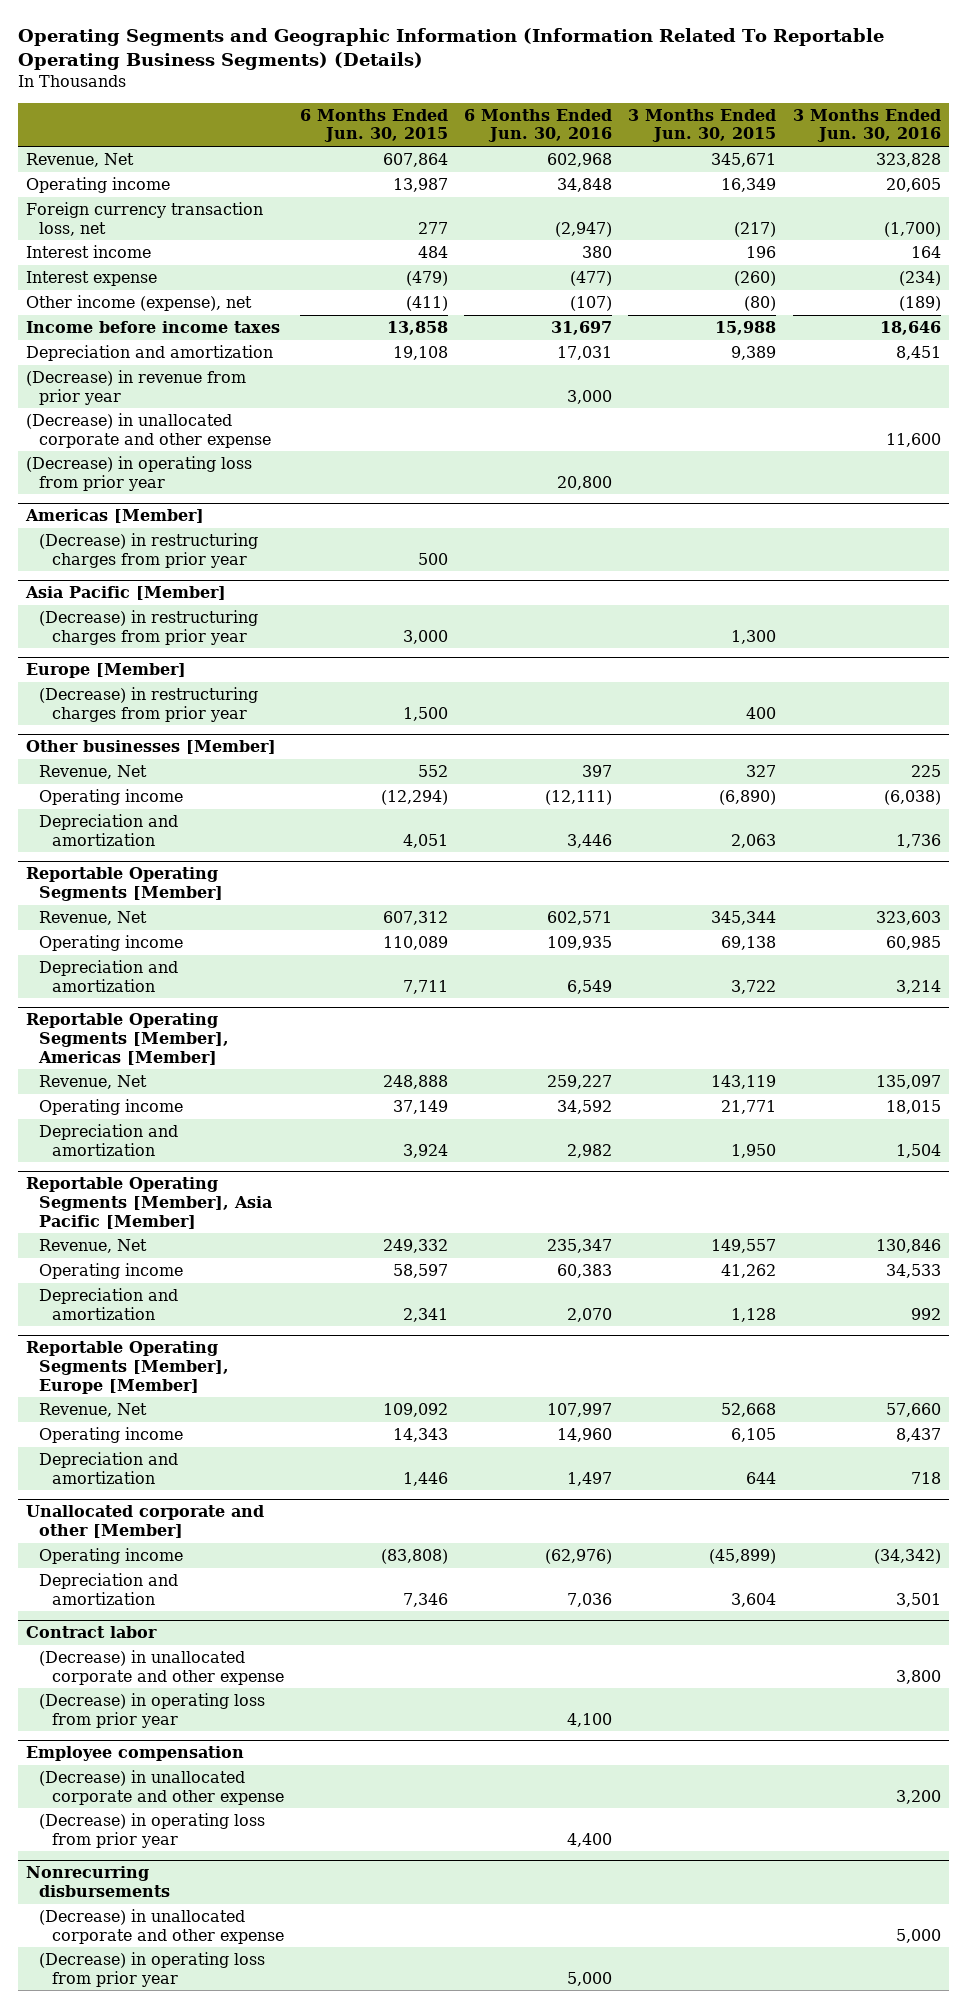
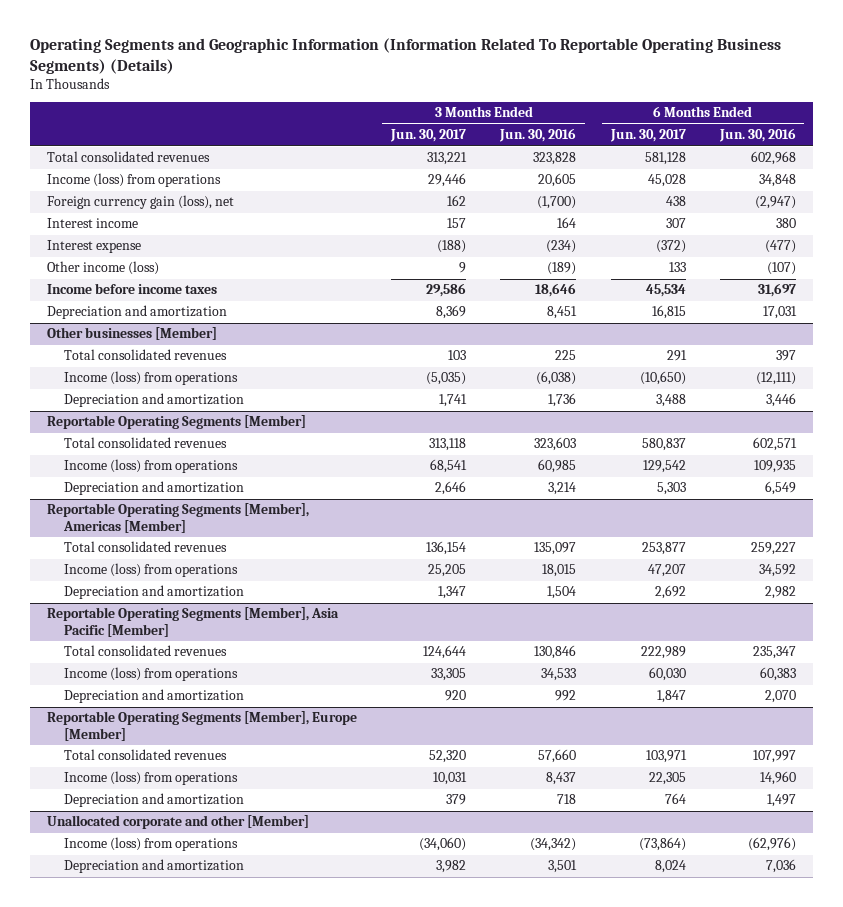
- | 6 Months Ended Jun. 30, 2015 | 6 Months Ended Jun. 30, 2016 | 3 Months Ended Jun. 30, 2015 | 3 Months Ended Jun. 30, 2016
+ | 3 Months Ended Jun. 30, 2017 | 3 Months Ended Jun. 30, 2016 | 6 Months Ended Jun. 30, 2017 | 6 Months Ended Jun. 30, 2016
- Revenue, Net | 607,864 | 602,968 | 345,671 | 323,828
- Operating income | 13,987 | 34,848 | 16,349 | 20,605
- Foreign currency transaction loss, net | 277 | (2,947) | (217) | (1,700)
+ Total consolidated revenues | 313,221 | 323,828 | 581,128 | 602,968
+ Income (loss) from operations | 29,446 | 20,605 | 45,028 | 34,848
+ Foreign currency gain (loss), net | 162 | (1,700) | 438 | (2,947)
- Other income (expense), net | (411) | (107) | (80) | (189)
+ Other income (loss) | 9 | (189) | 133 | (107)
- (Decrease) in revenue from prior year | | 3,000 | |
- (Decrease) in unallocated corporate and other expense | | | | 11,600
- (Decrease) in operating loss from prior year | | 20,800 | |
- Americas [Member]
- (Decrease) in restructuring charges from prior year | 500 | | |
- Asia Pacific [Member]
- (Decrease) in restructuring charges from prior year | 3,000 | | 1,300 |
- Europe [Member]
- (Decrease) in restructuring charges from prior year | 1,500 | | 400 |
@ Other businesses [Member]
- Revenue, Net | 552 | 397 | 327 | 225
- Operating income | (12,294) | (12,111) | (6,890) | (6,038)
+ Total consolidated revenues | 103 | 225 | 291 | 397
+ Income (loss) from operations | (5,035) | (6,038) | (10,650) | (12,111)
@ Reportable Operating Segments [Member]
- Revenue, Net | 607,312 | 602,571 | 345,344 | 323,603
- Operating income | 110,089 | 109,935 | 69,138 | 60,985
+ Total consolidated revenues | 313,118 | 323,603 | 580,837 | 602,571
+ Income (loss) from operations | 68,541 | 60,985 | 129,542 | 109,935
@ Reportable Operating Segments [Member], Americas [Member]
- Revenue, Net | 248,888 | 259,227 | 143,119 | 135,097
- Operating income | 37,149 | 34,592 | 21,771 | 18,015
+ Total consolidated revenues | 136,154 | 135,097 | 253,877 | 259,227
+ Income (loss) from operations | 25,205 | 18,015 | 47,207 | 34,592
@ Reportable Operating Segments [Member], Asia Pacific [Member]
- Revenue, Net | 249,332 | 235,347 | 149,557 | 130,846
- Operating income | 58,597 | 60,383 | 41,262 | 34,533
+ Total consolidated revenues | 124,644 | 130,846 | 222,989 | 235,347
+ Income (loss) from operations | 33,305 | 34,533 | 60,030 | 60,383
@ Reportable Operating Segments [Member], Europe [Member]
- Revenue, Net | 109,092 | 107,997 | 52,668 | 57,660
- Operating income | 14,343 | 14,960 | 6,105 | 8,437
+ Total consolidated revenues | 52,320 | 57,660 | 103,971 | 107,997
+ Income (loss) from operations | 10,031 | 8,437 | 22,305 | 14,960
@ Unallocated corporate and other [Member]
- Operating income | (83,808) | (62,976) | (45,899) | (34,342)
+ Income (loss) from operations | (34,060) | (34,342) | (73,864) | (62,976)
- Contract labor
- (Decrease) in unallocated corporate and other expense | | | | 3,800
- (Decrease) in operating loss from prior year | | 4,100 | |
- Employee compensation
- (Decrease) in unallocated corporate and other expense | | | | 3,200
- (Decrease) in operating loss from prior year | | 4,400 | |
- Nonrecurring disbursements
- (Decrease) in unallocated corporate and other expense | | | | 5,000
- (Decrease) in operating loss from prior year | | 5,000 | |

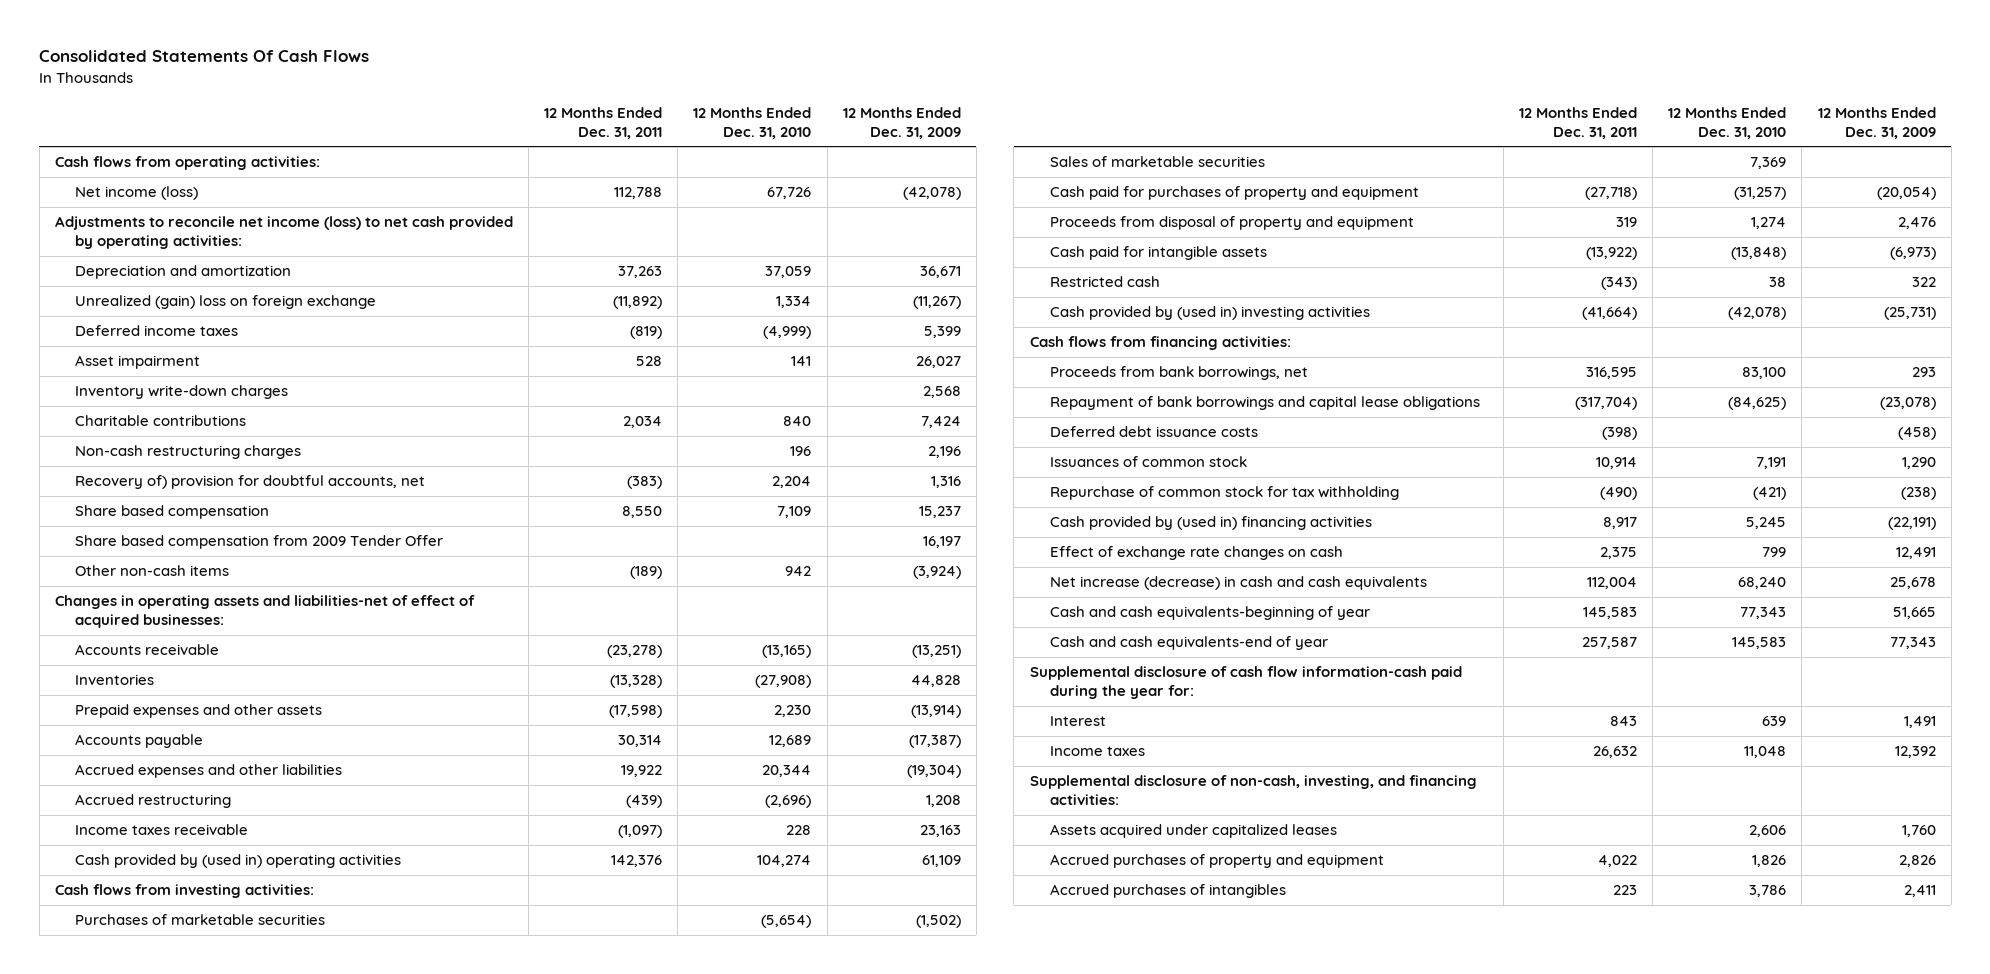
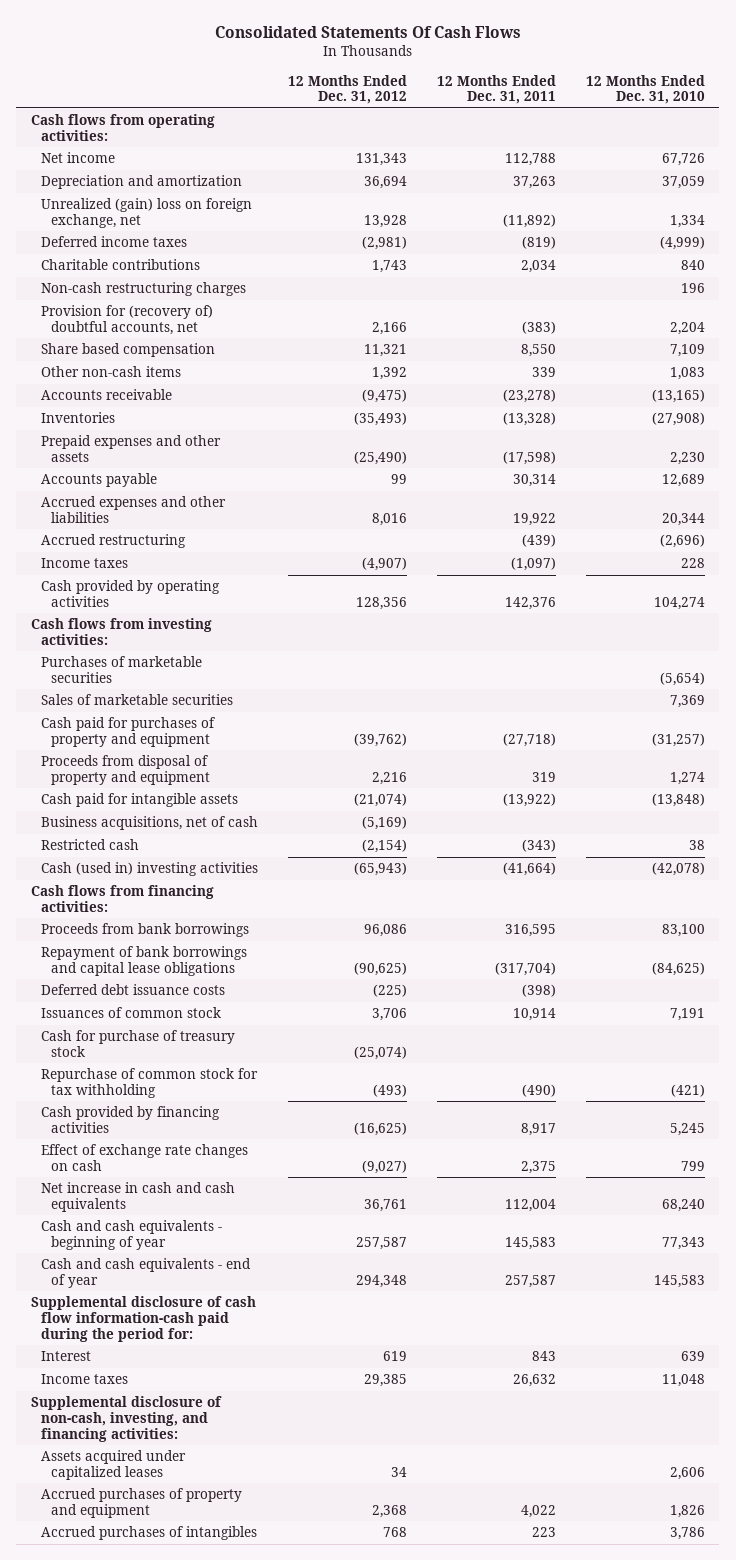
- | 12 Months Ended Dec. 31, 2011 | 12 Months Ended Dec. 31, 2010 | 12 Months Ended Dec. 31, 2009
+ | 12 Months Ended Dec. 31, 2012 | 12 Months Ended Dec. 31, 2011 | 12 Months Ended Dec. 31, 2010
- Net income (loss) | 112,788 | 67,726 | (42,078)
- Adjustments to reconcile net income (loss) to net cash provided by operating activities:
+ Net income | 131,343 | 112,788 | 67,726
- Unrealized (gain) loss on foreign exchange | (11,892) | 1,334 | (11,267)
+ Unrealized (gain) loss on foreign exchange, net | 13,928 | (11,892) | 1,334
- Asset impairment | 528 | 141 | 26,027
- Inventory write-down charges | | | 2,568
- Recovery of) provision for doubtful accounts, net | (383) | 2,204 | 1,316
+ Provision for (recovery of) doubtful accounts, net | 2,166 | (383) | 2,204
- Share based compensation from 2009 Tender Offer | | | 16,197
- Other non-cash items | (189) | 942 | (3,924)
- Changes in operating assets and liabilities-net of effect of acquired businesses:
+ Other non-cash items | 1,392 | 339 | 1,083
- Income taxes receivable | (1,097) | 228 | 23,163
- Cash provided by (used in) operating activities | 142,376 | 104,274 | 61,109
+ Income taxes | (4,907) | (1,097) | 228
+ Cash provided by operating activities | 128,356 | 142,376 | 104,274
+ Business acquisitions, net of cash | (5,169) | |
- Cash provided by (used in) investing activities | (41,664) | (42,078) | (25,731)
+ Cash (used in) investing activities | (65,943) | (41,664) | (42,078)
- Proceeds from bank borrowings, net | 316,595 | 83,100 | 293
+ Proceeds from bank borrowings | 96,086 | 316,595 | 83,100
+ Cash for purchase of treasury stock | (25,074) | |
- Cash provided by (used in) financing activities | 8,917 | 5,245 | (22,191)
+ Cash provided by financing activities | (16,625) | 8,917 | 5,245
- Net increase (decrease) in cash and cash equivalents | 112,004 | 68,240 | 25,678
- Cash and cash equivalents-beginning of year | 145,583 | 77,343 | 51,665
- Cash and cash equivalents-end of year | 257,587 | 145,583 | 77,343
- Supplemental disclosure of cash flow information-cash paid during the year for:
+ Net increase in cash and cash equivalents | 36,761 | 112,004 | 68,240
+ Cash and cash equivalents - beginning of year | 257,587 | 145,583 | 77,343
+ Cash and cash equivalents - end of year | 294,348 | 257,587 | 145,583
+ Supplemental disclosure of cash flow information-cash paid during the period for:

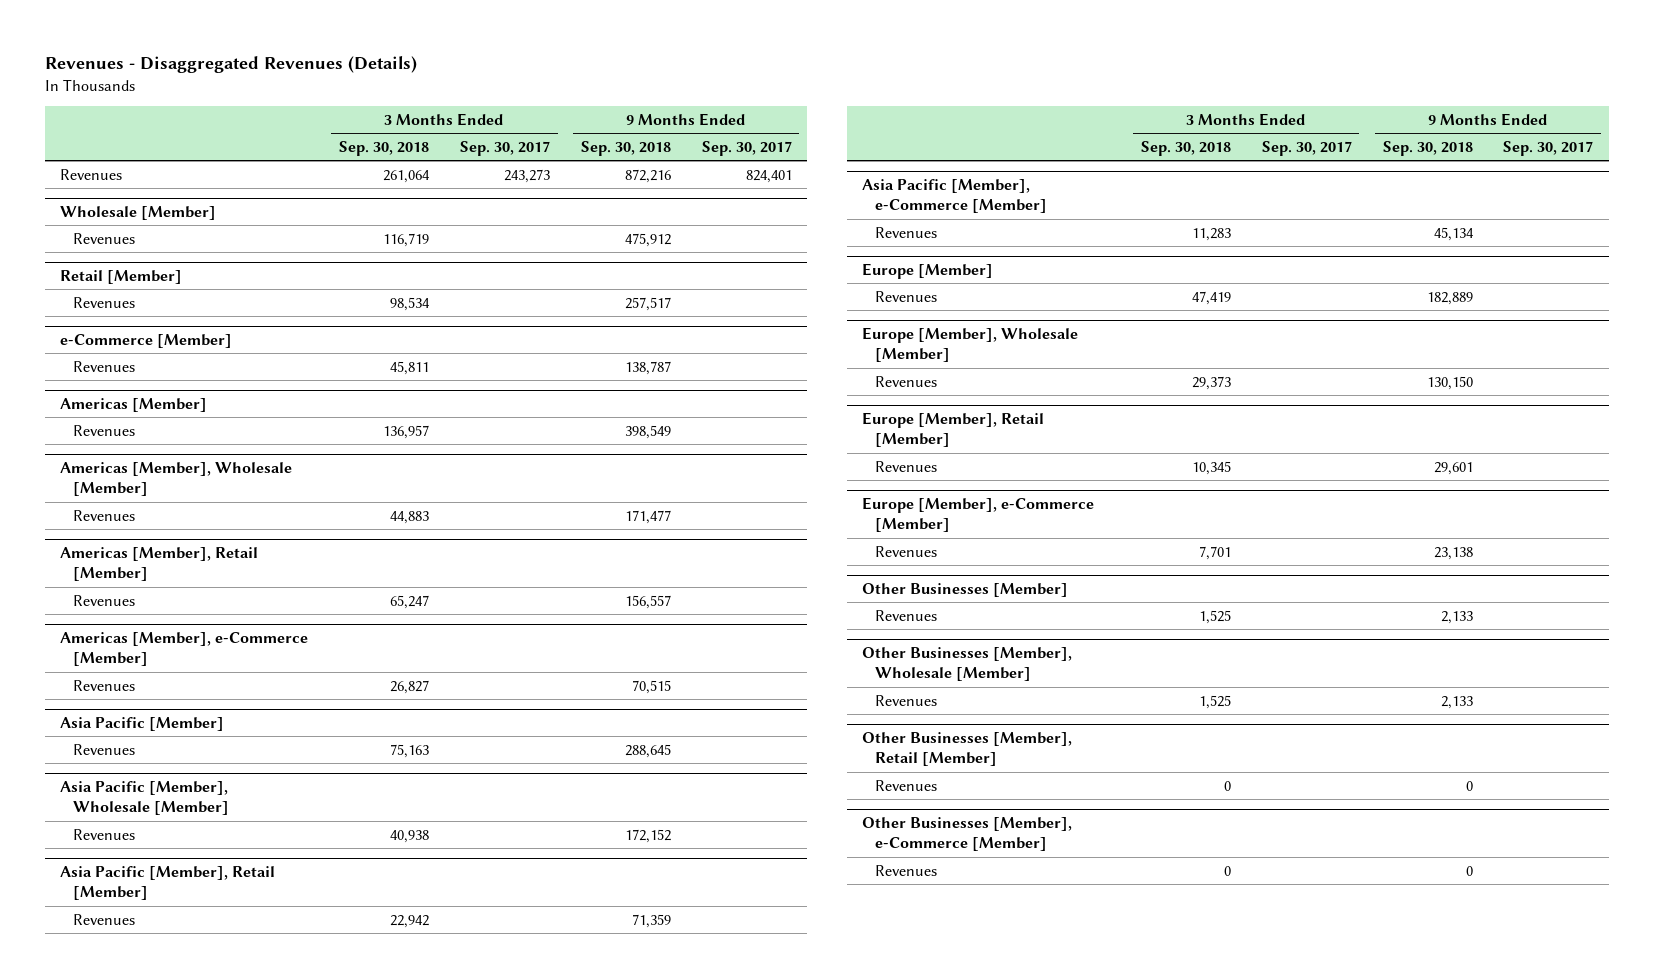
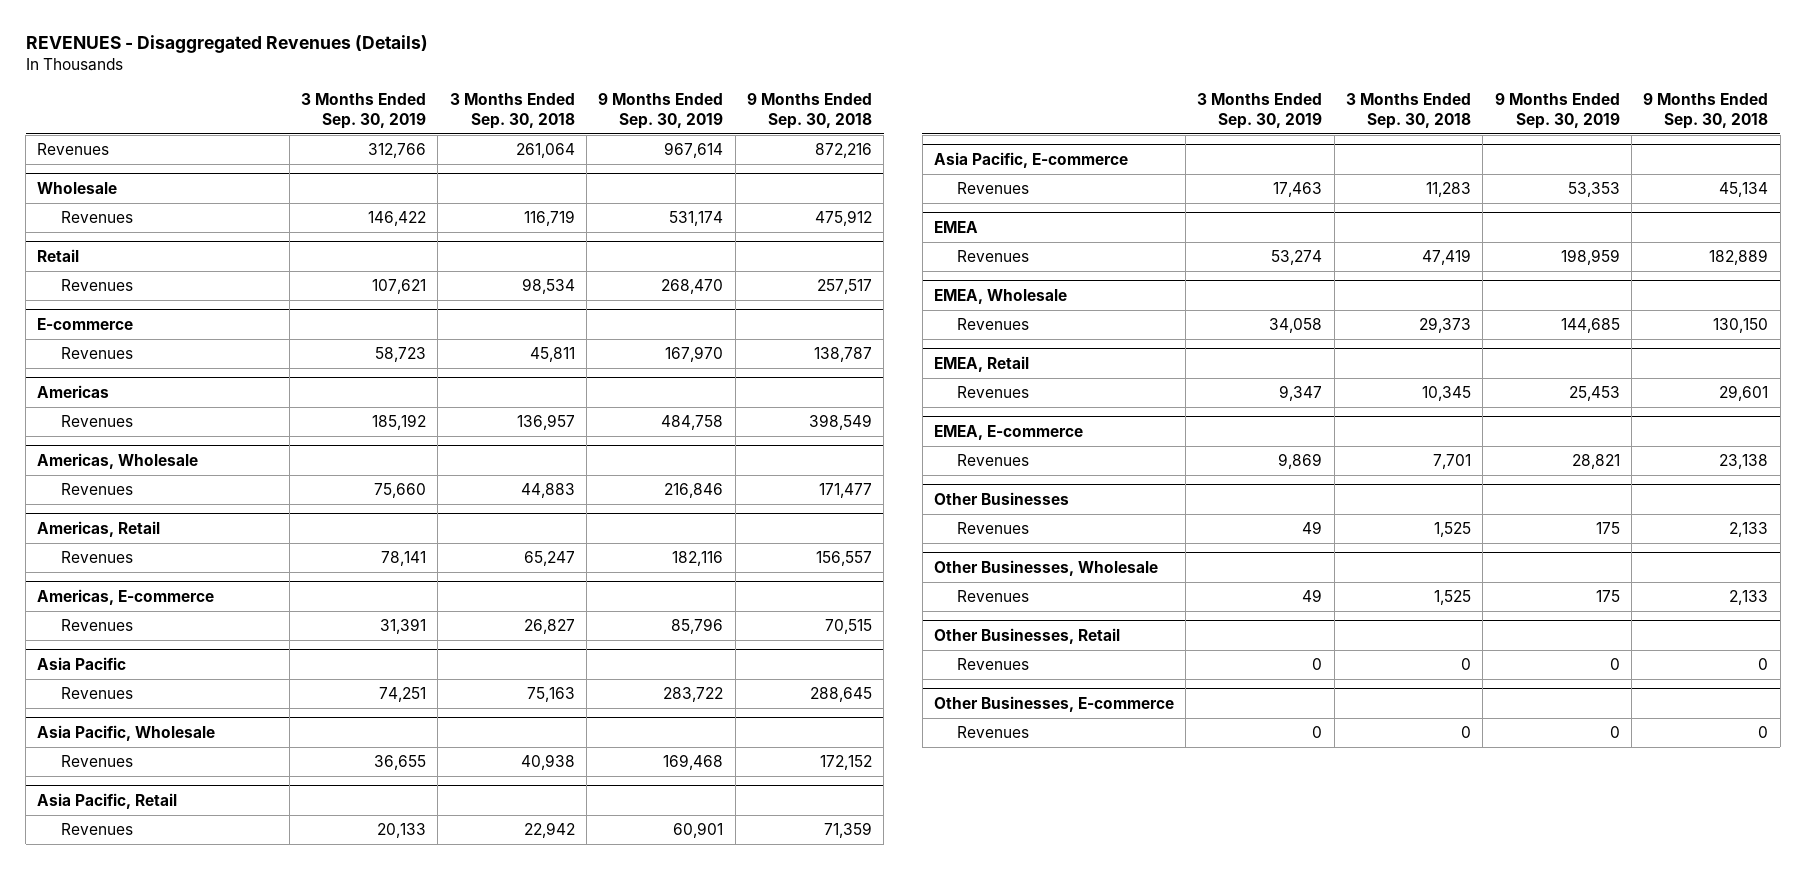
- Revenues - Disaggregated Revenues (Details)
+ REVENUES - Disaggregated Revenues (Details)
- | 3 Months Ended Sep. 30, 2018 | 3 Months Ended Sep. 30, 2017 | 9 Months Ended Sep. 30, 2018 | 9 Months Ended Sep. 30, 2017
+ | 3 Months Ended Sep. 30, 2019 | 3 Months Ended Sep. 30, 2018 | 9 Months Ended Sep. 30, 2019 | 9 Months Ended Sep. 30, 2018
- Wholesale [Member]
+ Wholesale
- Retail [Member]
+ Retail
- e-Commerce [Member]
+ E-commerce
- Americas [Member]
+ Americas
- Americas [Member], Wholesale [Member]
+ Americas, Wholesale
- Americas [Member], Retail [Member]
+ Americas, Retail
- Americas [Member], e-Commerce [Member]
+ Americas, E-commerce
- Asia Pacific [Member]
+ Asia Pacific
- Asia Pacific [Member], Wholesale [Member]
+ Asia Pacific, Wholesale
- Asia Pacific [Member], Retail [Member]
+ Asia Pacific, Retail
- Asia Pacific [Member], e-Commerce [Member]
+ Asia Pacific, E-commerce
- Europe [Member]
+ EMEA
- Europe [Member], Wholesale [Member]
+ EMEA, Wholesale
- Europe [Member], Retail [Member]
+ EMEA, Retail
- Europe [Member], e-Commerce [Member]
+ EMEA, E-commerce
- Other Businesses [Member]
+ Other Businesses
- Other Businesses [Member], Wholesale [Member]
+ Other Businesses, Wholesale
- Other Businesses [Member], Retail [Member]
+ Other Businesses, Retail
- Other Businesses [Member], e-Commerce [Member]
+ Other Businesses, E-commerce

